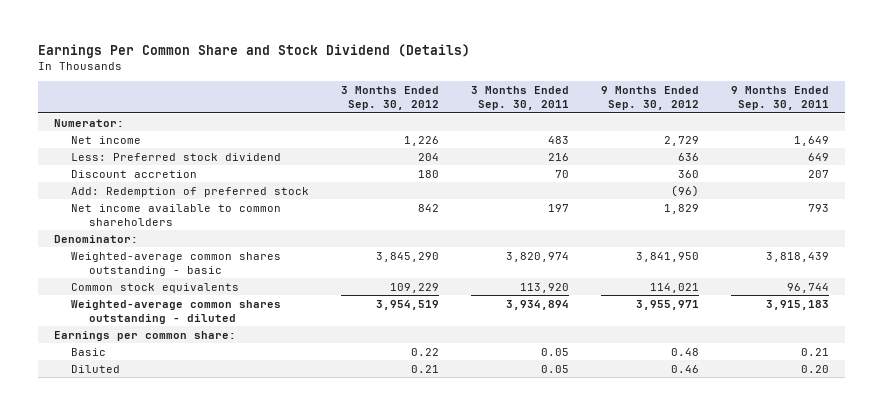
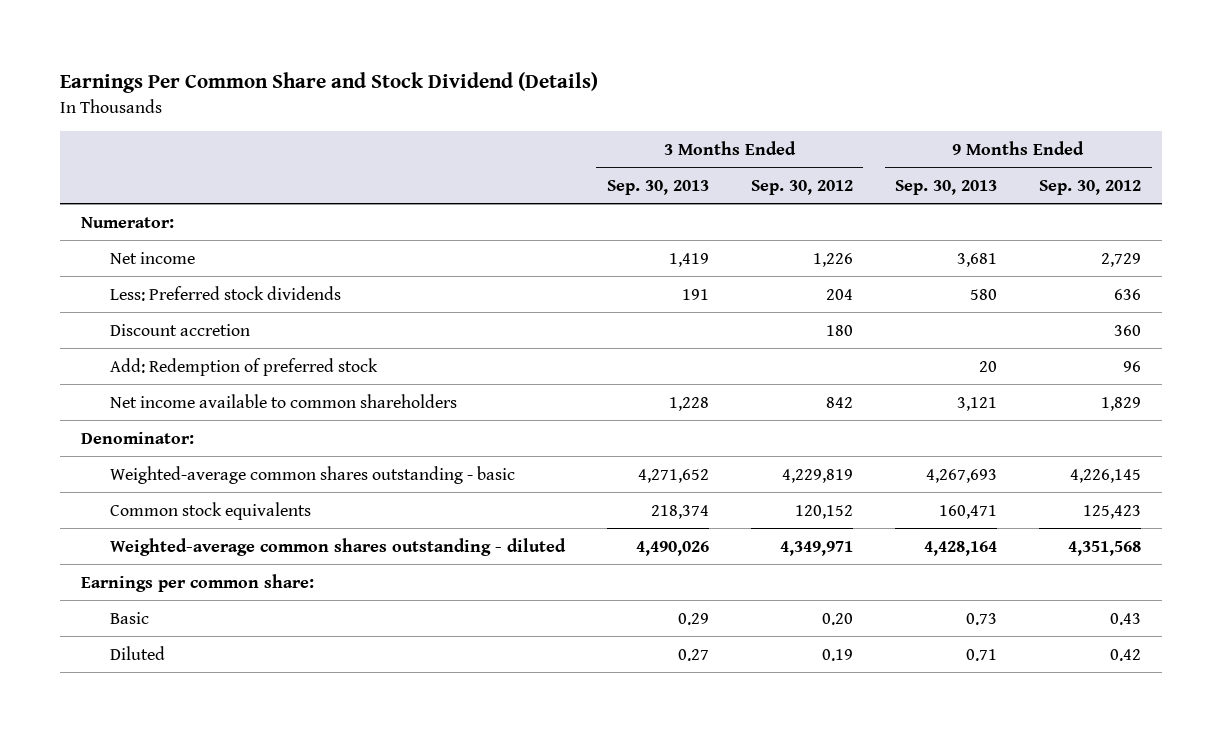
- | 3 Months Ended Sep. 30, 2012 | 3 Months Ended Sep. 30, 2011 | 9 Months Ended Sep. 30, 2012 | 9 Months Ended Sep. 30, 2011
+ | 3 Months Ended Sep. 30, 2013 | 3 Months Ended Sep. 30, 2012 | 9 Months Ended Sep. 30, 2013 | 9 Months Ended Sep. 30, 2012
- Less: Preferred stock dividend | 204 | 216 | 636 | 649
+ Less: Preferred stock dividends | 191 | 204 | 580 | 636
- Add: Redemption of preferred stock | | | (96) |
+ Add: Redemption of preferred stock | | | 20 | 96
- Weighted-average common shares outstanding - basic | 3,845,290 | 3,820,974 | 3,841,950 | 3,818,439
- Common stock equivalents | 109,229 | 113,920 | 114,021 | 96,744
- Weighted-average common shares outstanding - diluted | 3,954,519 | 3,934,894 | 3,955,971 | 3,915,183
+ Weighted-average common shares outstanding - basic | 4,271,652 | 4,229,819 | 4,267,693 | 4,226,145
+ Common stock equivalents | 218,374 | 120,152 | 160,471 | 125,423
+ Weighted-average common shares outstanding - diluted | 4,490,026 | 4,349,971 | 4,428,164 | 4,351,568
- Basic | 0.22 | 0.05 | 0.48 | 0.21
- Diluted | 0.21 | 0.05 | 0.46 | 0.20
+ Basic | 0.29 | 0.20 | 0.73 | 0.43
+ Diluted | 0.27 | 0.19 | 0.71 | 0.42

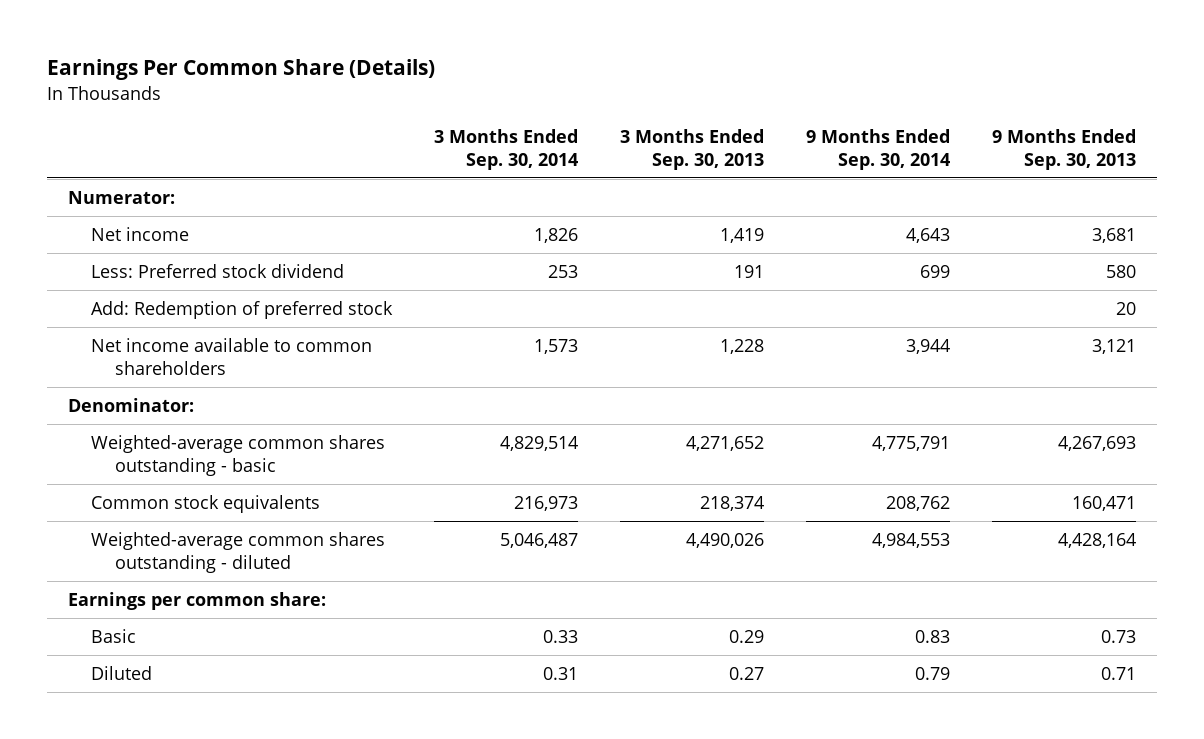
- Earnings Per Common Share and Stock Dividend (Details)
+ Earnings Per Common Share (Details)
- | 3 Months Ended Sep. 30, 2013 | 3 Months Ended Sep. 30, 2012 | 9 Months Ended Sep. 30, 2013 | 9 Months Ended Sep. 30, 2012
+ | 3 Months Ended Sep. 30, 2014 | 3 Months Ended Sep. 30, 2013 | 9 Months Ended Sep. 30, 2014 | 9 Months Ended Sep. 30, 2013
- Less: Preferred stock dividends | 191 | 204 | 580 | 636
- Discount accretion | | 180 | | 360
+ Less: Preferred stock dividend | 253 | 191 | 699 | 580

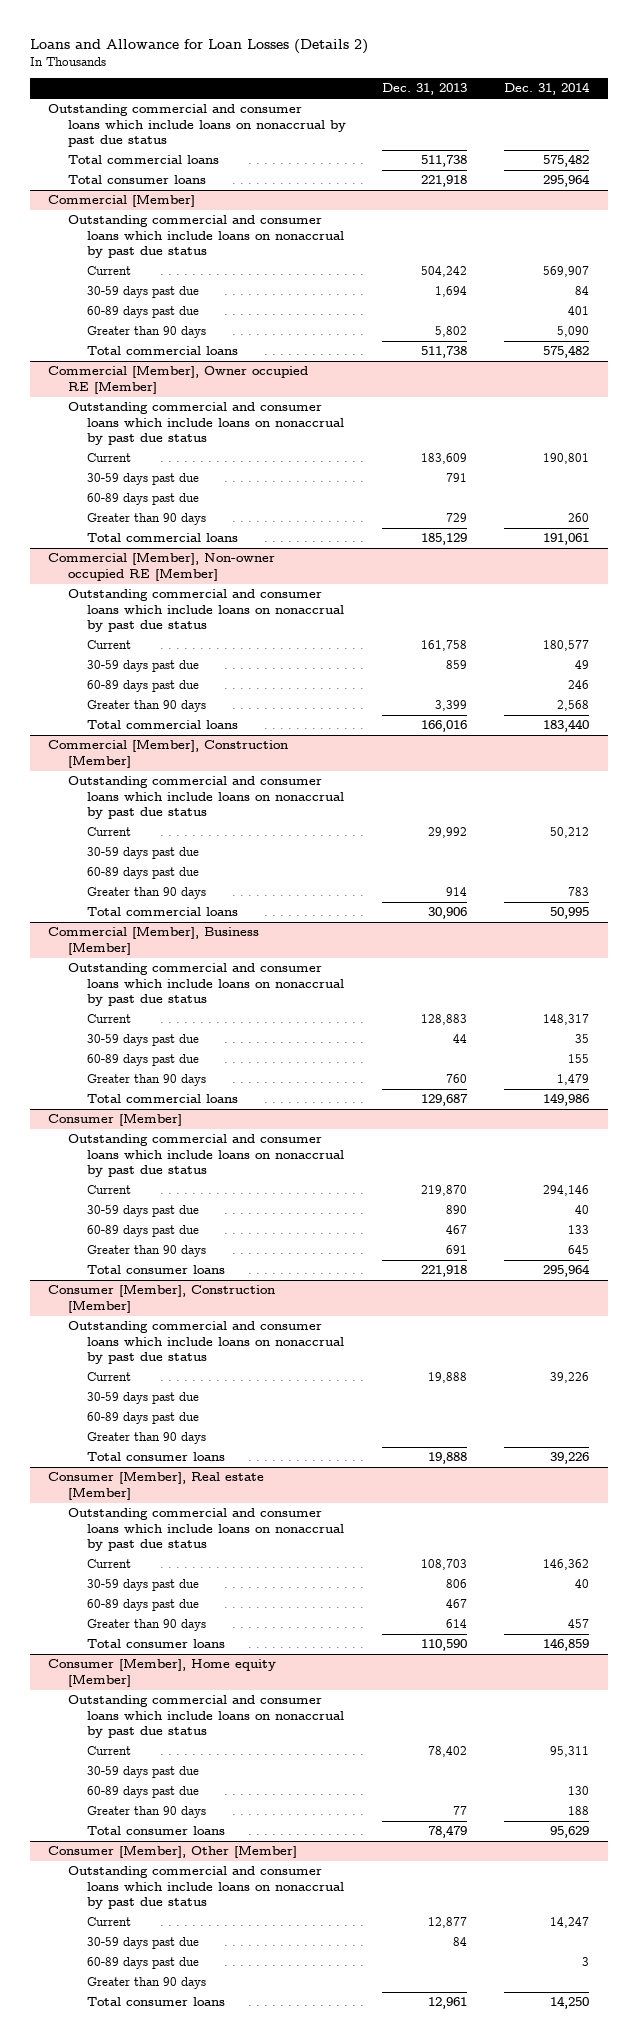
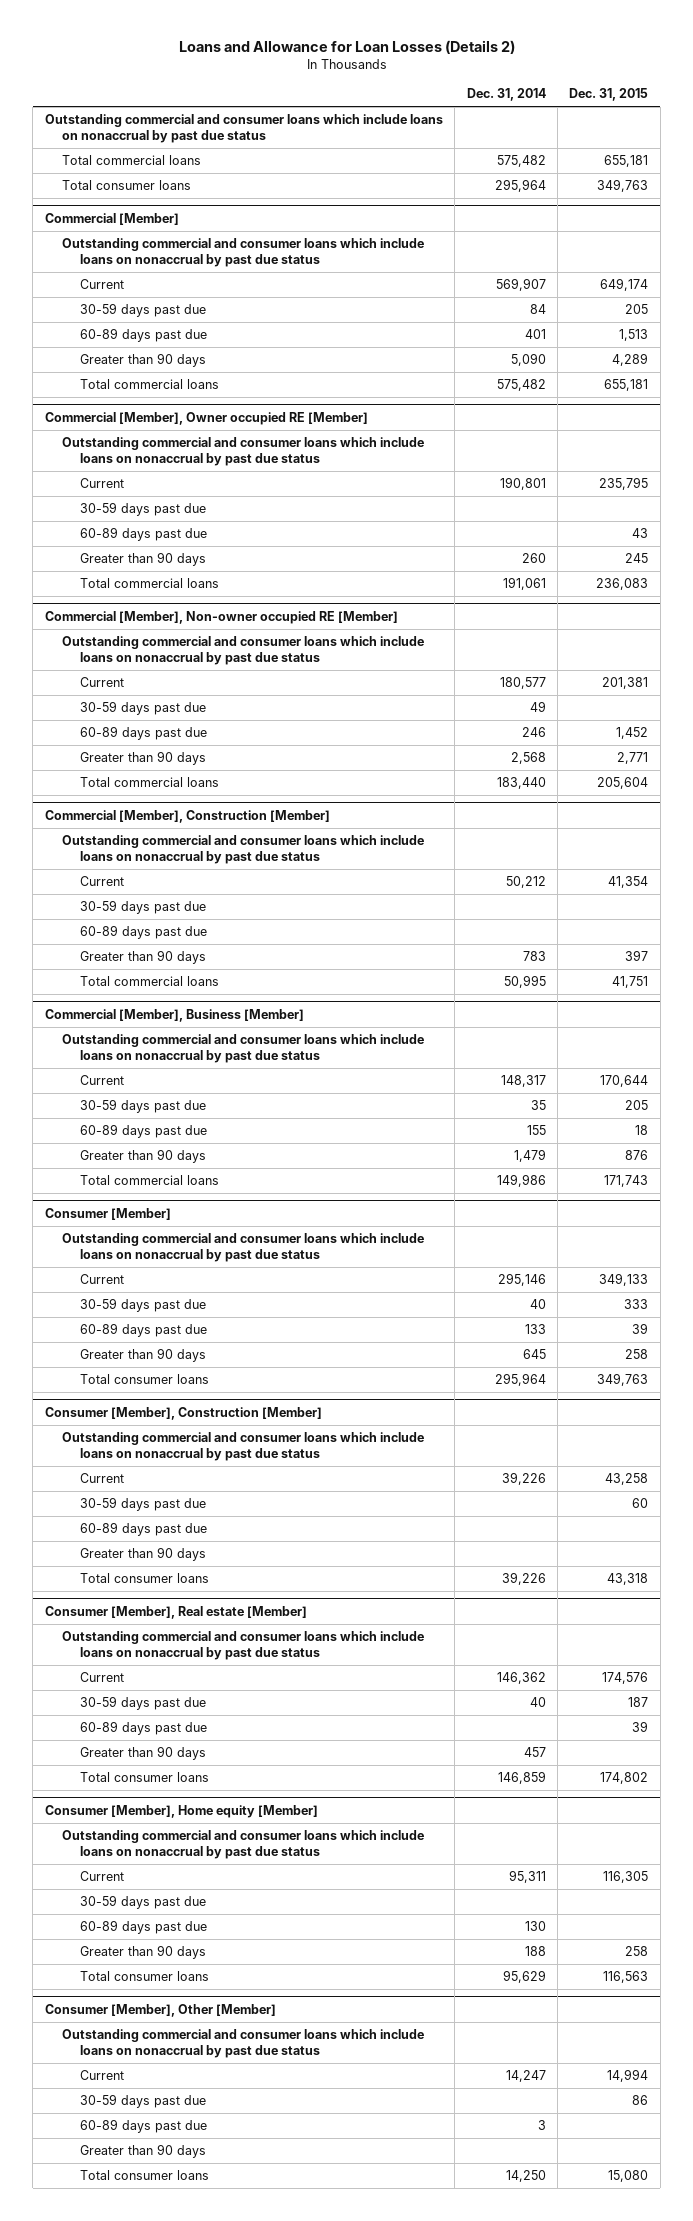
- | Dec. 31, 2013 | Dec. 31, 2014
+ | Dec. 31, 2014 | Dec. 31, 2015
@ Consumer [Member]
- Current | 219,870 | 294,146
+ Current | 295,146 | 349,133

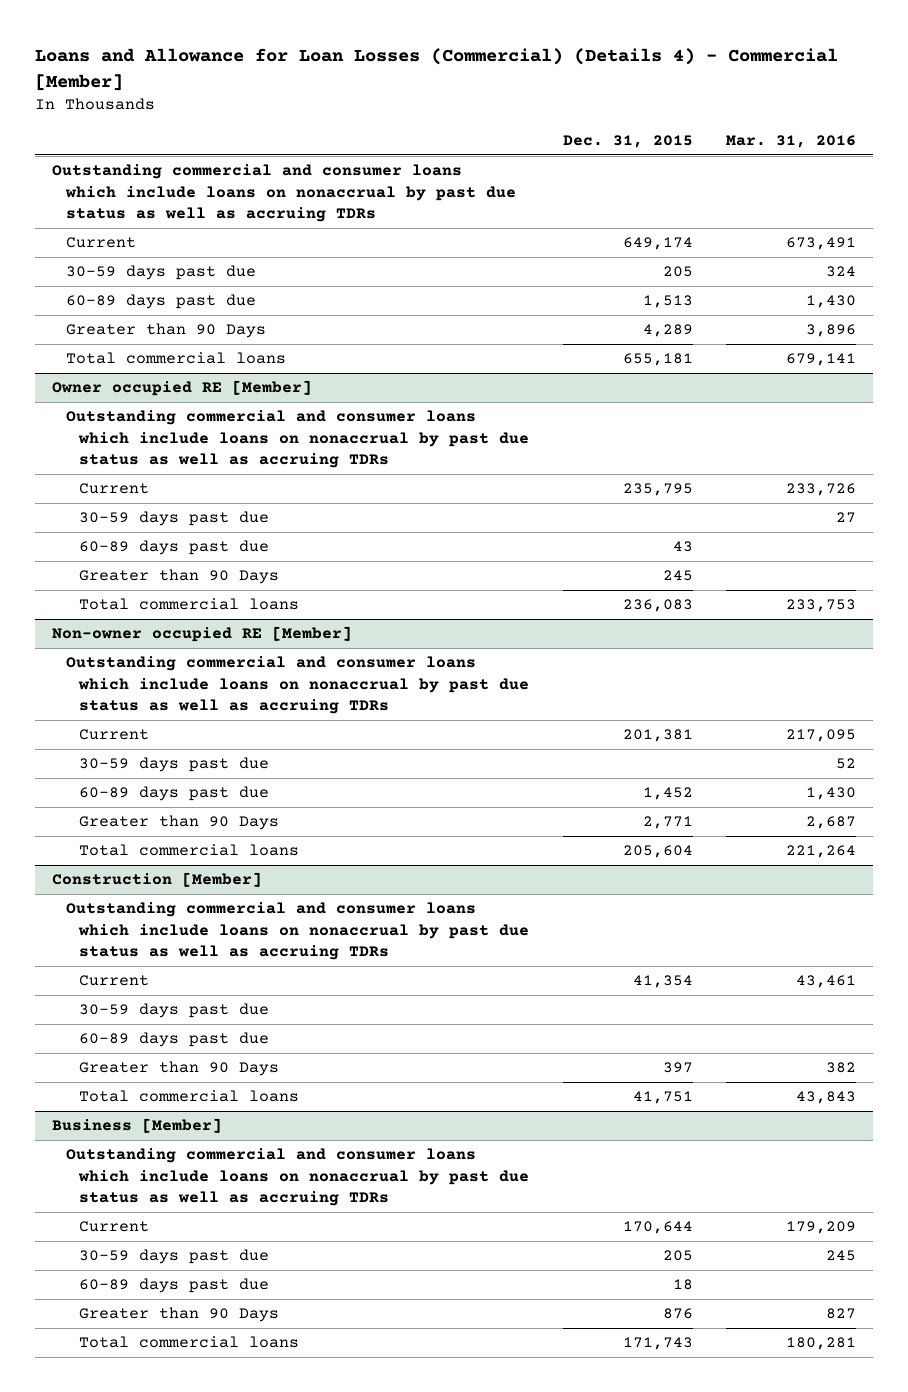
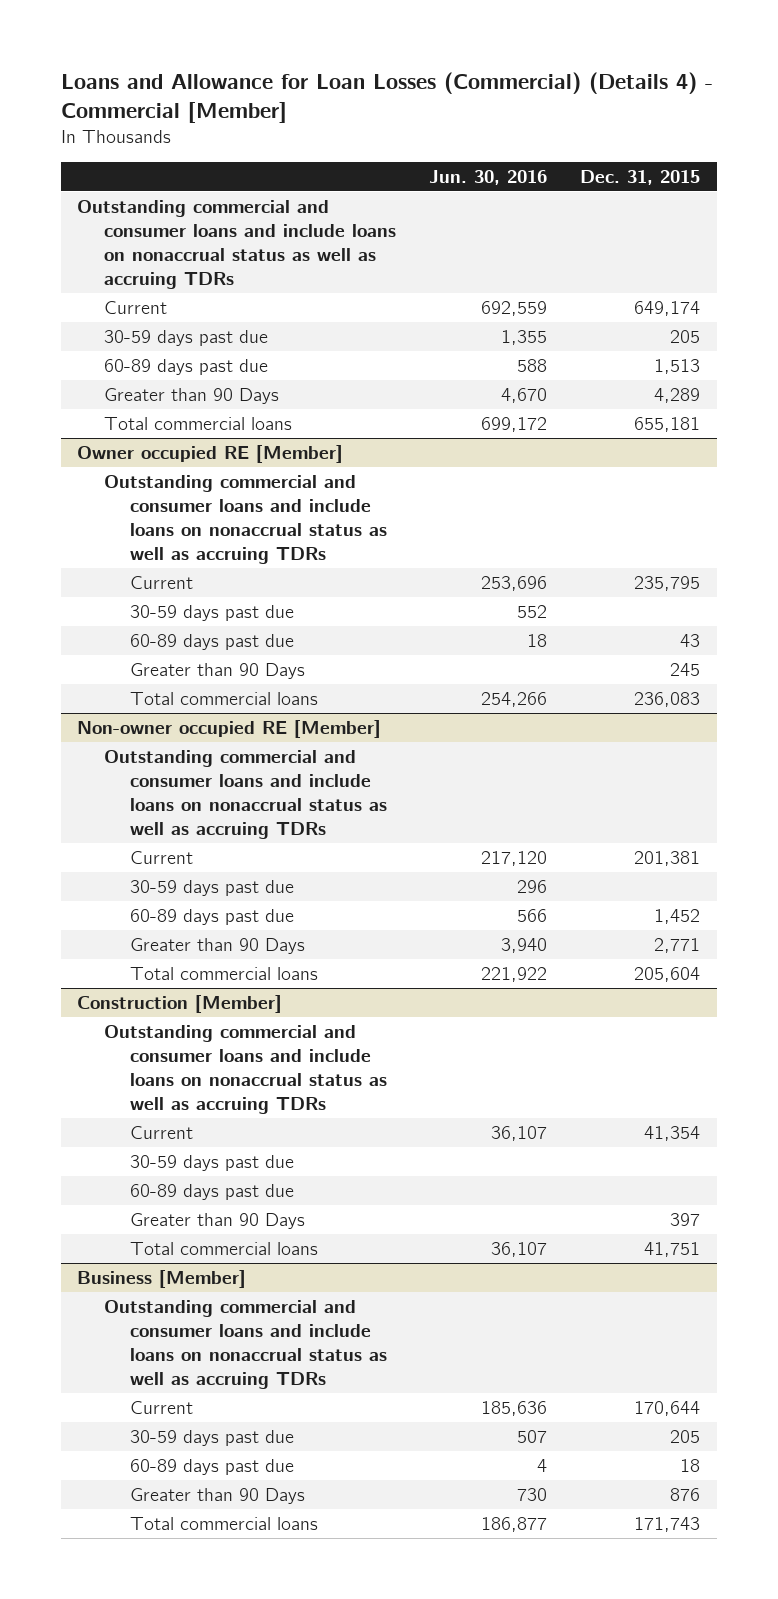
- | Dec. 31, 2015 | Mar. 31, 2016
+ | Jun. 30, 2016 | Dec. 31, 2015
- Outstanding commercial and consumer loans which include loans on nonaccrual by past due status as well as accruing TDRs
+ Outstanding commercial and consumer loans and include loans on nonaccrual status as well as accruing TDRs
@ Owner occupied RE [Member]
- Outstanding commercial and consumer loans which include loans on nonaccrual by past due status as well as accruing TDRs
+ Outstanding commercial and consumer loans and include loans on nonaccrual status as well as accruing TDRs
@ Non-owner occupied RE [Member]
- Outstanding commercial and consumer loans which include loans on nonaccrual by past due status as well as accruing TDRs
+ Outstanding commercial and consumer loans and include loans on nonaccrual status as well as accruing TDRs
@ Construction [Member]
- Outstanding commercial and consumer loans which include loans on nonaccrual by past due status as well as accruing TDRs
+ Outstanding commercial and consumer loans and include loans on nonaccrual status as well as accruing TDRs
@ Business [Member]
- Outstanding commercial and consumer loans which include loans on nonaccrual by past due status as well as accruing TDRs
+ Outstanding commercial and consumer loans and include loans on nonaccrual status as well as accruing TDRs

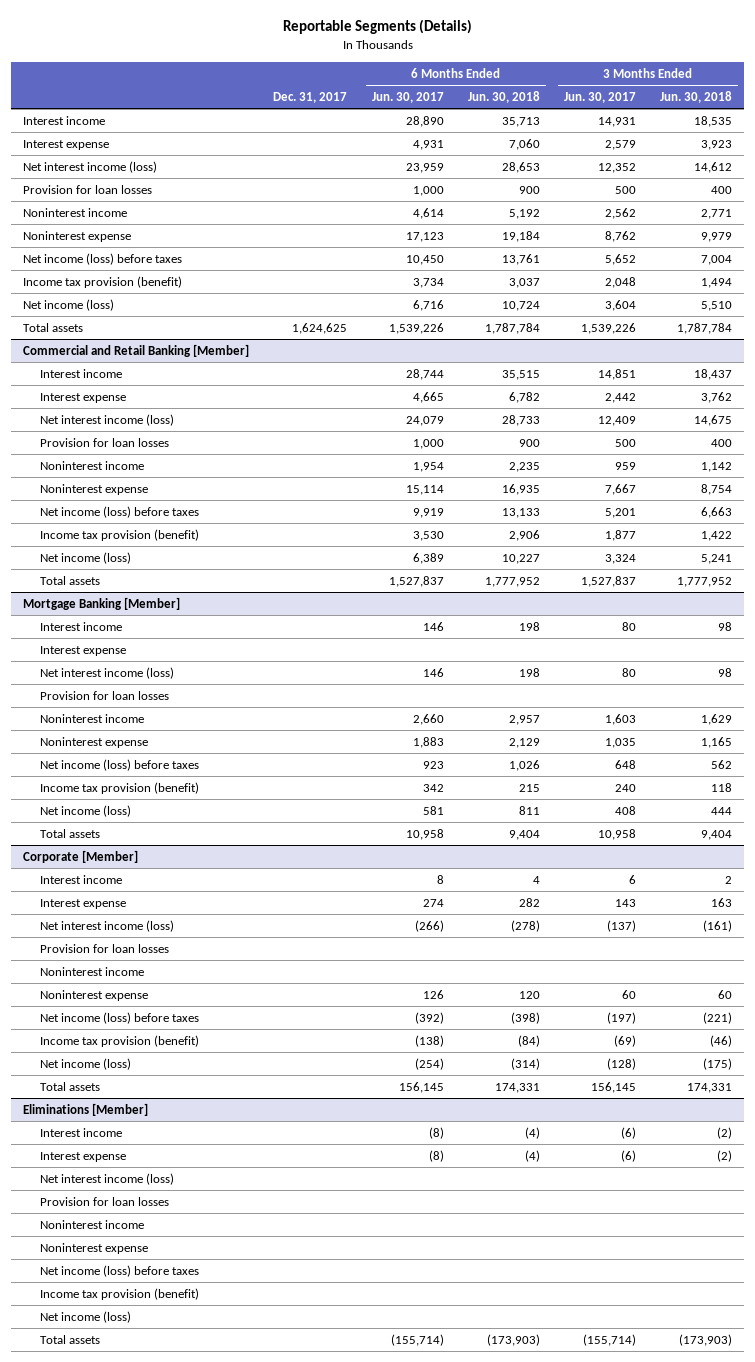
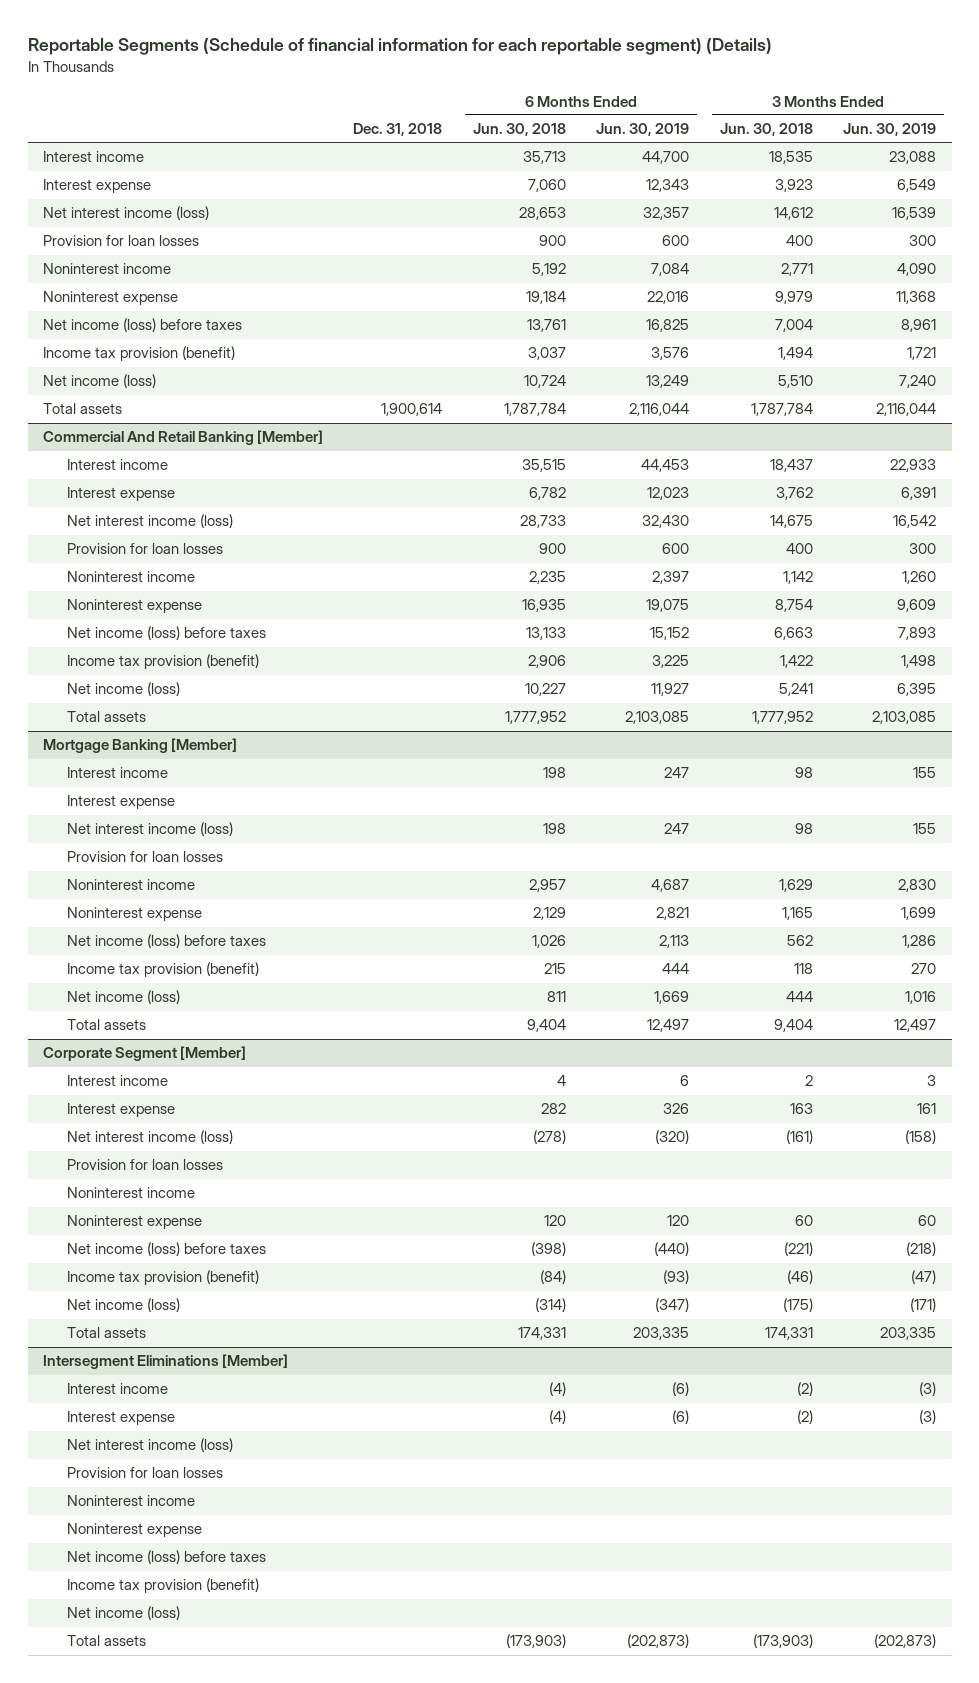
- Reportable Segments (Details)
+ Reportable Segments (Schedule of financial information for each reportable segment) (Details)
- | Dec. 31, 2017 | 6 Months Ended Jun. 30, 2017 | 6 Months Ended Jun. 30, 2018 | 3 Months Ended Jun. 30, 2017 | 3 Months Ended Jun. 30, 2018
+ | Dec. 31, 2018 | 6 Months Ended Jun. 30, 2018 | 6 Months Ended Jun. 30, 2019 | 3 Months Ended Jun. 30, 2018 | 3 Months Ended Jun. 30, 2019
- Commercial and Retail Banking [Member]
+ Commercial And Retail Banking [Member]
- Corporate [Member]
+ Corporate Segment [Member]
- Eliminations [Member]
+ Intersegment Eliminations [Member]

